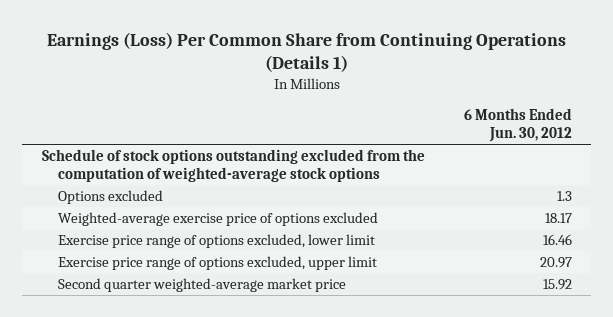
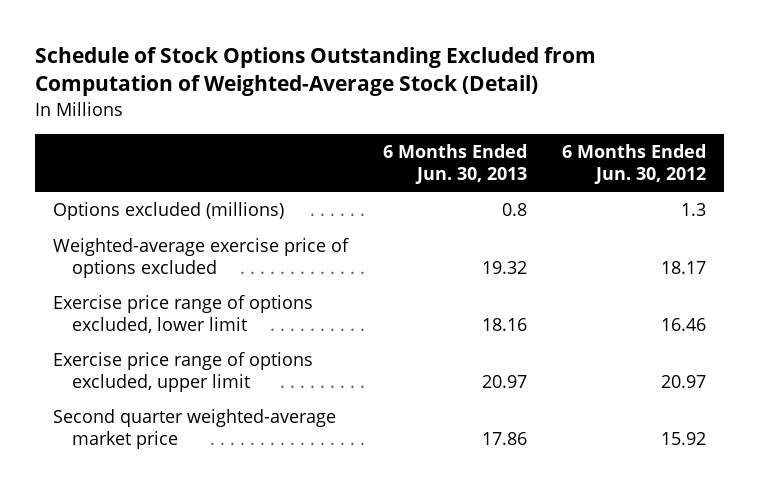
- Earnings (Loss) Per Common Share from Continuing Operations (Details 1)
+ Schedule of Stock Options Outstanding Excluded from Computation of Weighted-Average Stock (Detail)
- | 6 Months Ended Jun. 30, 2012
+ | 6 Months Ended Jun. 30, 2013 | 6 Months Ended Jun. 30, 2012
- Schedule of stock options outstanding excluded from the computation of weighted-average stock options
- Options excluded | 1.3
+ Options excluded (millions) | 0.8 | 1.3

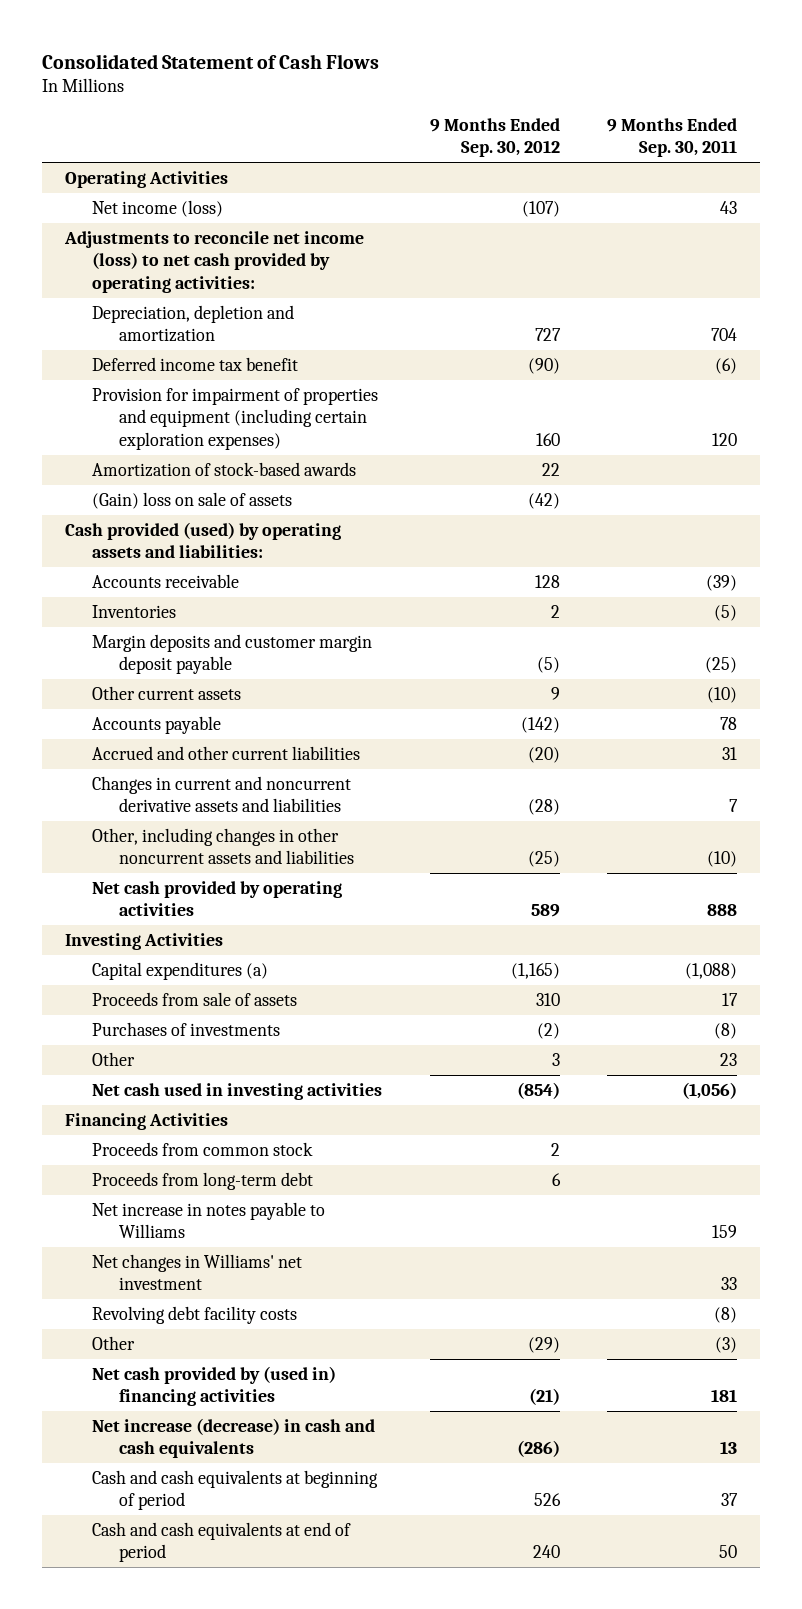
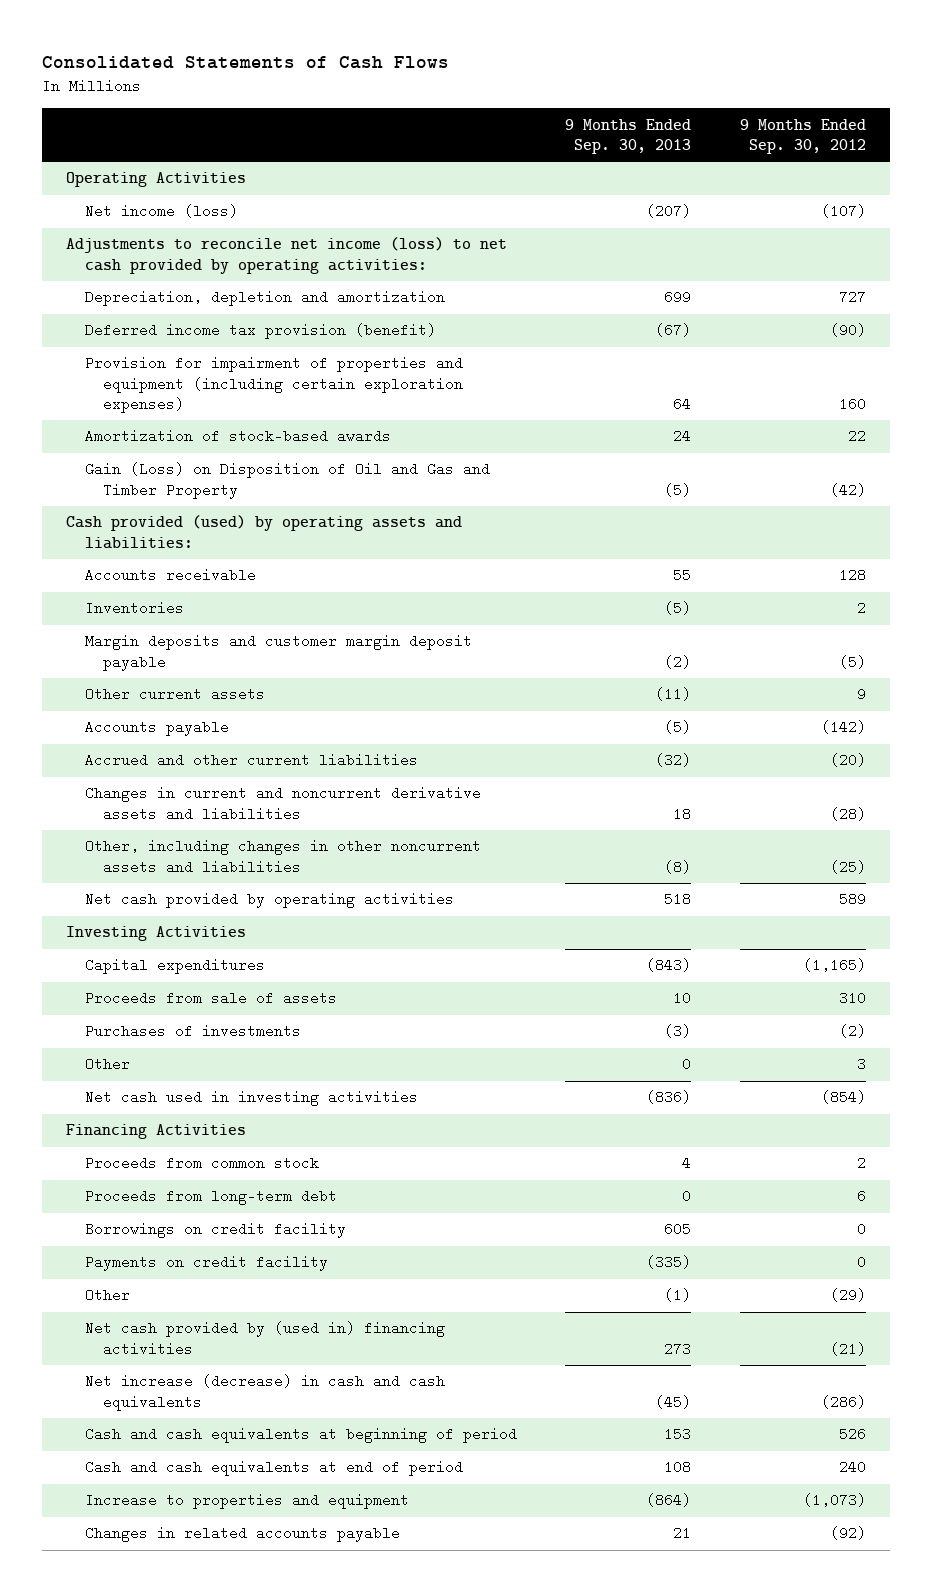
- Consolidated Statement of Cash Flows
+ Consolidated Statements of Cash Flows
- | 9 Months Ended Sep. 30, 2012 | 9 Months Ended Sep. 30, 2011
+ | 9 Months Ended Sep. 30, 2013 | 9 Months Ended Sep. 30, 2012
- Deferred income tax benefit | (90) | (6)
+ Deferred income tax provision (benefit) | (67) | (90)
- (Gain) loss on sale of assets | (42) |
+ Gain (Loss) on Disposition of Oil and Gas and Timber Property | (5) | (42)
- Capital expenditures (a) | (1,165) | (1,088)
+ Capital expenditures | (843) | (1,165)
- Net increase in notes payable to Williams | | 159
- Net changes in Williams' net investment | | 33
- Revolving debt facility costs | | (8)
+ Borrowings on credit facility | 605 | 0
+ Payments on credit facility | (335) | 0
+ Increase to properties and equipment | (864) | (1,073)
+ Changes in related accounts payable | 21 | (92)

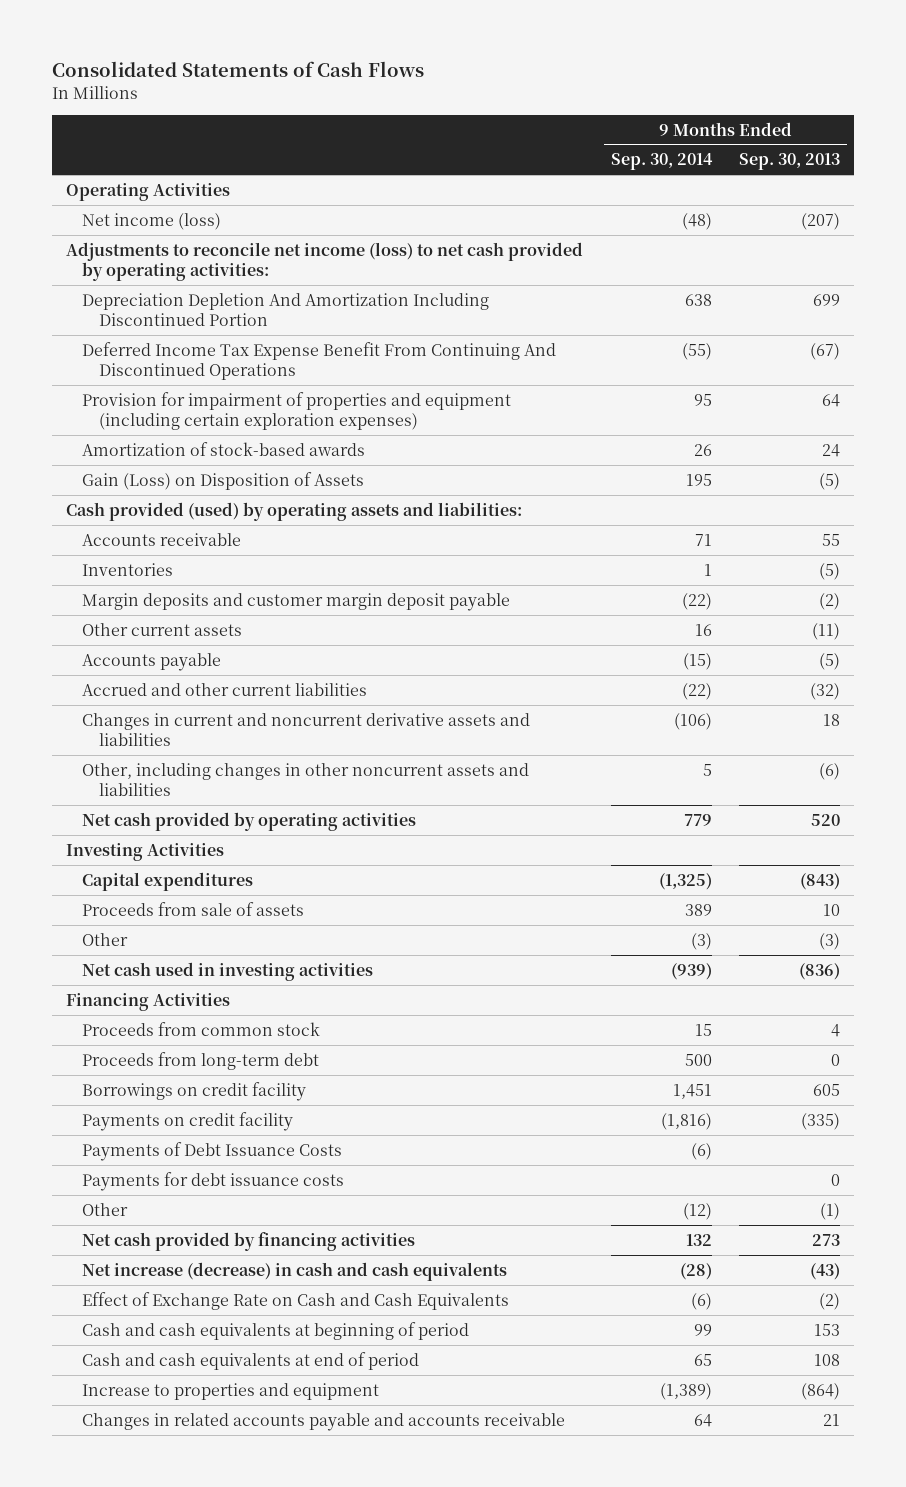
- | 9 Months Ended Sep. 30, 2013 | 9 Months Ended Sep. 30, 2012
+ | 9 Months Ended Sep. 30, 2014 | 9 Months Ended Sep. 30, 2013
- Depreciation, depletion and amortization | 699 | 727
- Deferred income tax provision (benefit) | (67) | (90)
+ Depreciation Depletion And Amortization Including Discontinued Portion | 638 | 699
+ Deferred Income Tax Expense Benefit From Continuing And Discontinued Operations | (55) | (67)
- Gain (Loss) on Disposition of Oil and Gas and Timber Property | (5) | (42)
+ Gain (Loss) on Disposition of Assets | 195 | (5)
- Other, including changes in other noncurrent assets and liabilities | (8) | (25)
- Net cash provided by operating activities | 518 | 589
+ Other, including changes in other noncurrent assets and liabilities | 5 | (6)
+ Net cash provided by operating activities | 779 | 520
- Purchases of investments | (3) | (2)
- Other | 0 | 3
+ Other | (3) | (3)
+ Payments of Debt Issuance Costs | (6) |
+ Payments for debt issuance costs | | 0
- Net cash provided by (used in) financing activities | 273 | (21)
- Net increase (decrease) in cash and cash equivalents | (45) | (286)
+ Net cash provided by financing activities | 132 | 273
+ Net increase (decrease) in cash and cash equivalents | (28) | (43)
+ Effect of Exchange Rate on Cash and Cash Equivalents | (6) | (2)
- Changes in related accounts payable | 21 | (92)
+ Changes in related accounts payable and accounts receivable | 64 | 21

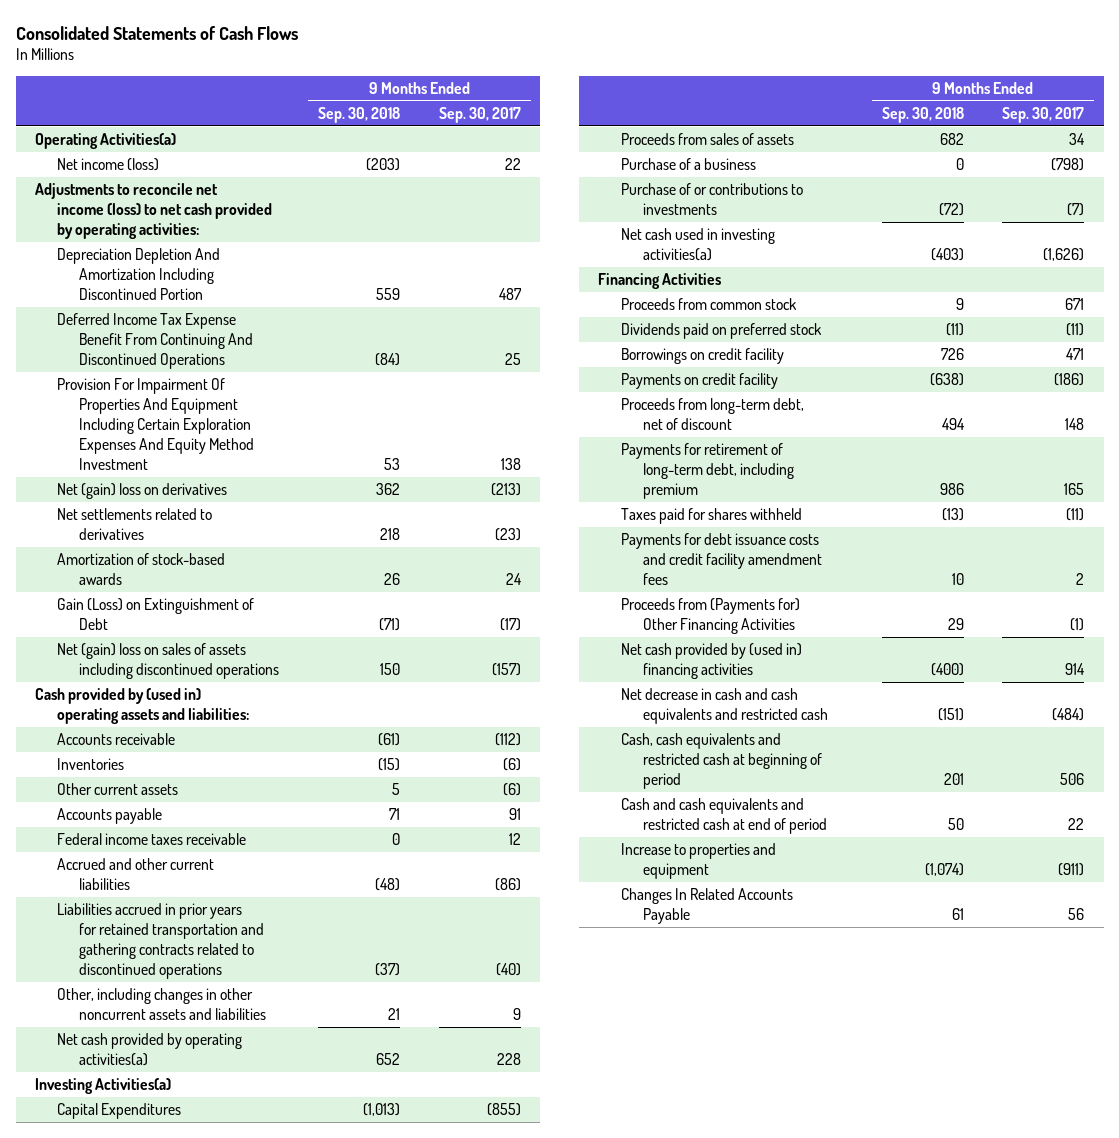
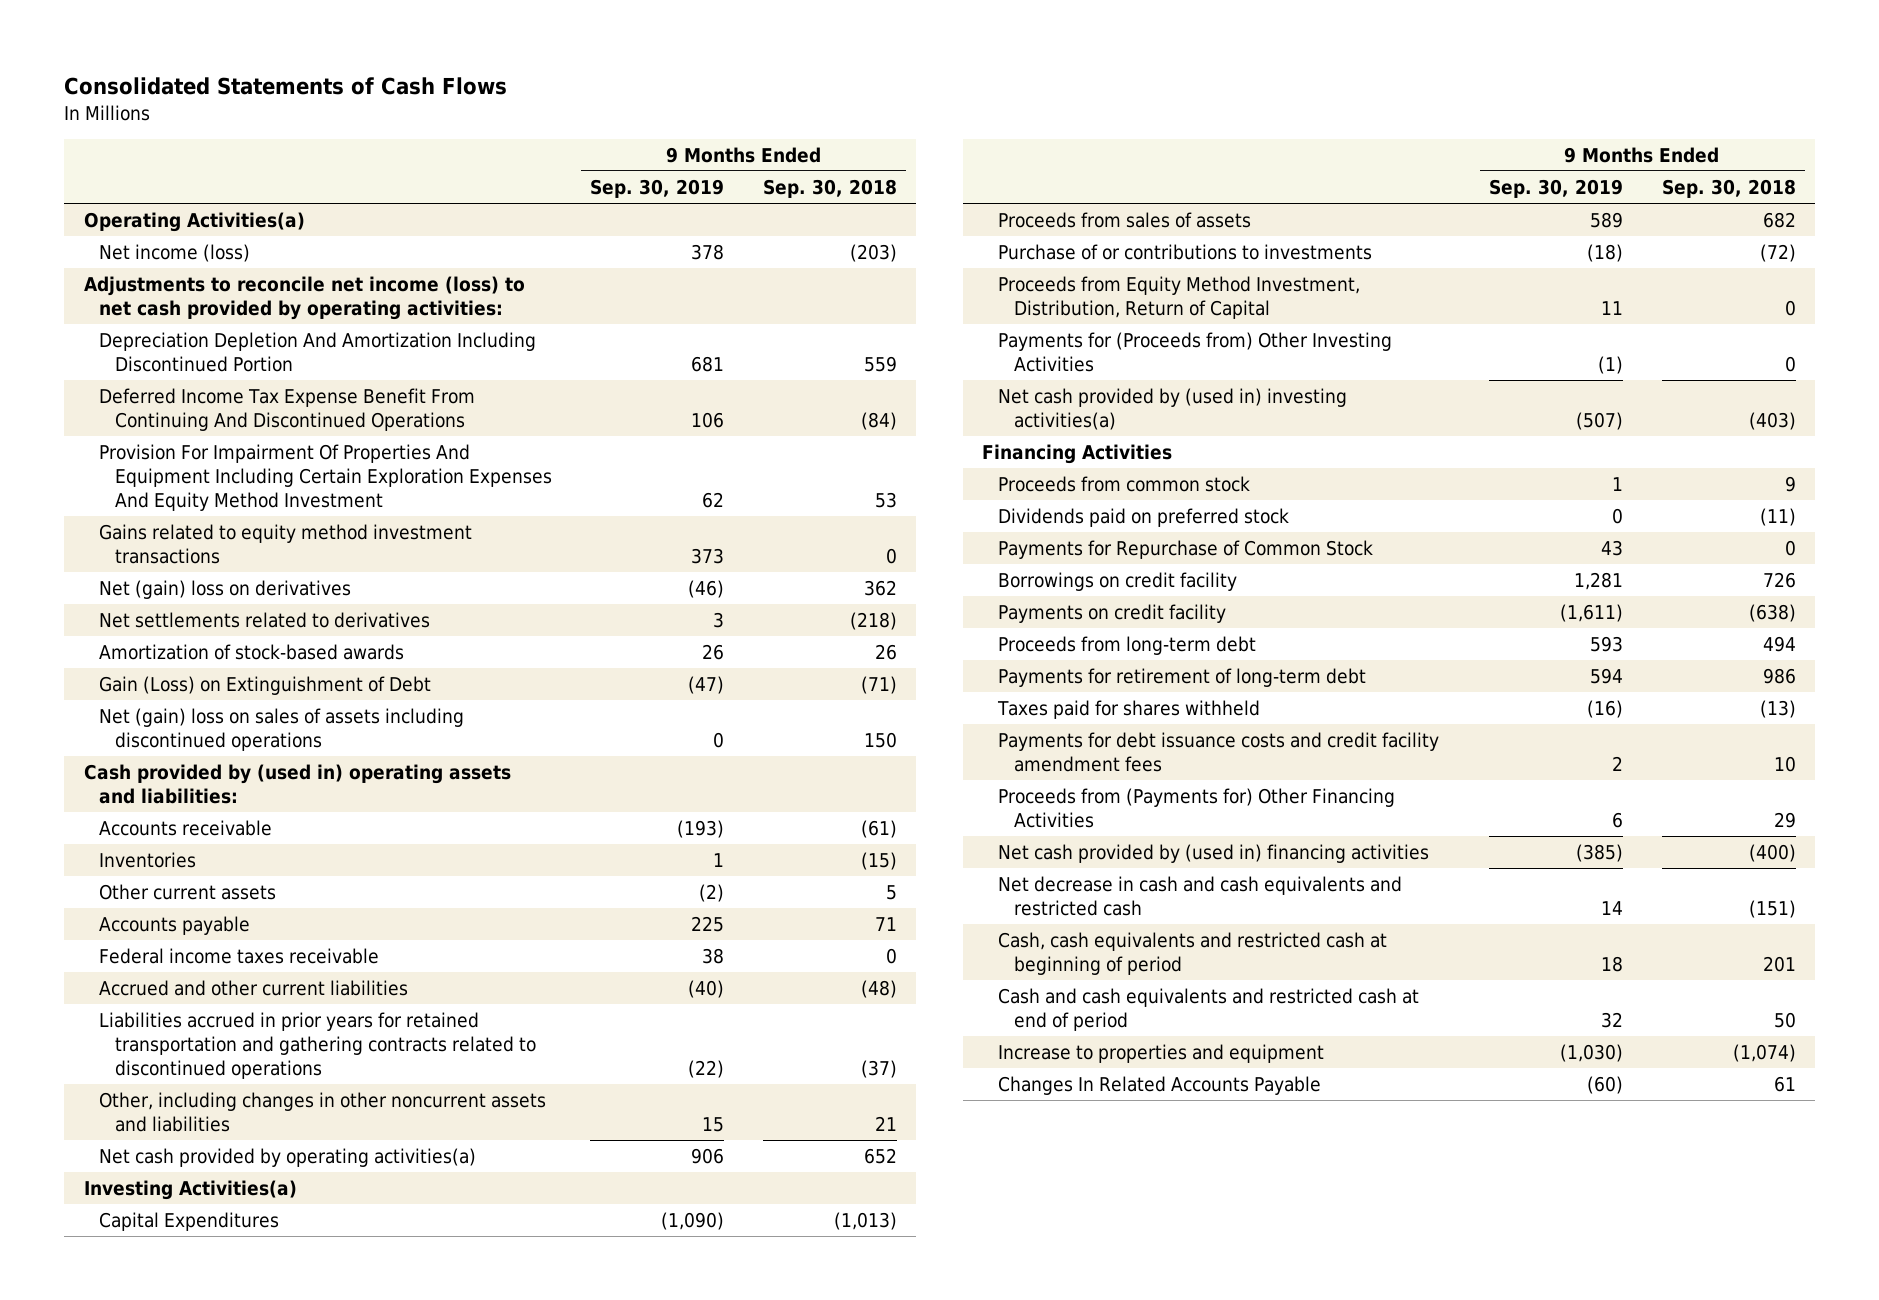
- | 9 Months Ended Sep. 30, 2018 | 9 Months Ended Sep. 30, 2017
+ | 9 Months Ended Sep. 30, 2019 | 9 Months Ended Sep. 30, 2018
+ Gains related to equity method investment transactions | 373 | 0
- Net settlements related to derivatives | 218 | (23)
+ Net settlements related to derivatives | 3 | (218)
- Purchase of a business | 0 | (798)
- Net cash used in investing activities(a) | (403) | (1,626)
+ Proceeds from Equity Method Investment, Distribution, Return of Capital | 11 | 0
+ Payments for (Proceeds from) Other Investing Activities | (1) | 0
+ Net cash provided by (used in) investing activities(a) | (507) | (403)
+ Payments for Repurchase of Common Stock | 43 | 0
- Proceeds from long-term debt, net of discount | 494 | 148
- Payments for retirement of long-term debt, including premium | 986 | 165
+ Proceeds from long-term debt | 593 | 494
+ Payments for retirement of long-term debt | 594 | 986

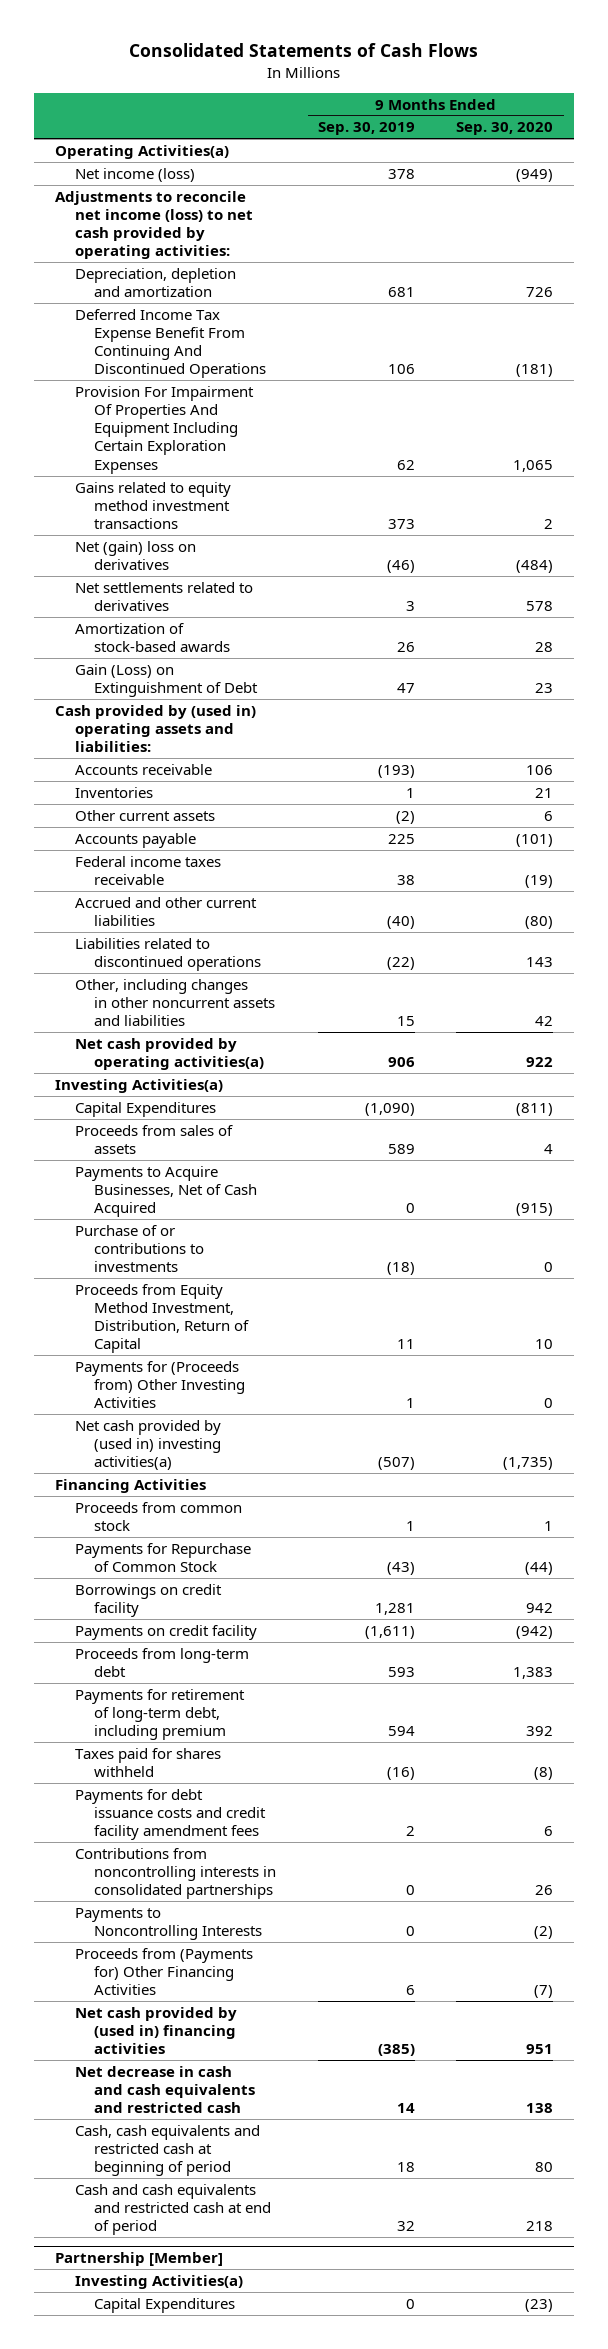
- | 9 Months Ended Sep. 30, 2019 | 9 Months Ended Sep. 30, 2018
+ | 9 Months Ended Sep. 30, 2019 | 9 Months Ended Sep. 30, 2020
- Depreciation Depletion And Amortization Including Discontinued Portion | 681 | 559
+ Depreciation, depletion and amortization | 681 | 726
- Provision For Impairment Of Properties And Equipment Including Certain Exploration Expenses And Equity Method Investment | 62 | 53
+ Provision For Impairment Of Properties And Equipment Including Certain Exploration Expenses | 62 | 1,065
- Gain (Loss) on Extinguishment of Debt | (47) | (71)
- Net (gain) loss on sales of assets including discontinued operations | 0 | 150
+ Gain (Loss) on Extinguishment of Debt | 47 | 23
- Liabilities accrued in prior years for retained transportation and gathering contracts related to discontinued operations | (22) | (37)
+ Liabilities related to discontinued operations | (22) | 143
+ Payments to Acquire Businesses, Net of Cash Acquired | 0 | (915)
- Payments for (Proceeds from) Other Investing Activities | (1) | 0
+ Payments for (Proceeds from) Other Investing Activities | 1 | 0
- Dividends paid on preferred stock | 0 | (11)
- Payments for Repurchase of Common Stock | 43 | 0
+ Payments for Repurchase of Common Stock | (43) | (44)
- Payments for retirement of long-term debt | 594 | 986
+ Payments for retirement of long-term debt, including premium | 594 | 392
+ Contributions from noncontrolling interests in consolidated partnerships | 0 | 26
+ Payments to Noncontrolling Interests | 0 | (2)
- Increase to properties and equipment | (1,030) | (1,074)
- Changes In Related Accounts Payable | (60) | 61
+ Partnership [Member]
+ Investing Activities(a)
+ Capital Expenditures | 0 | (23)

